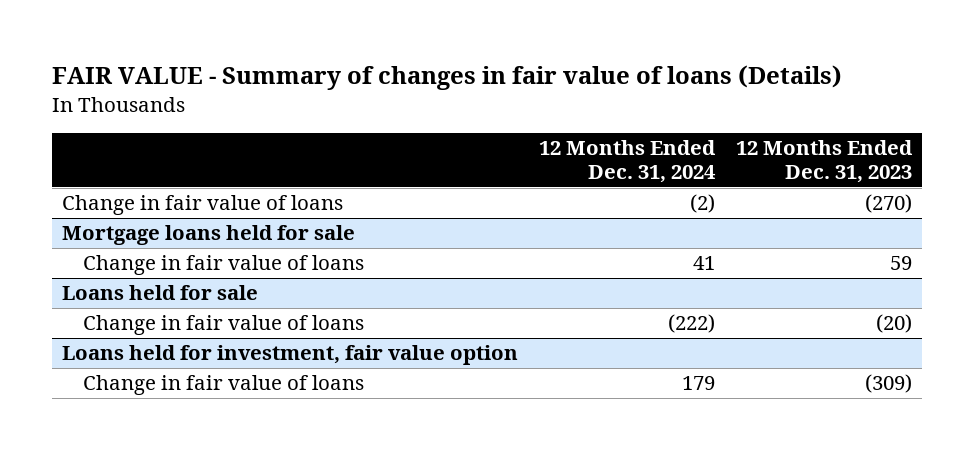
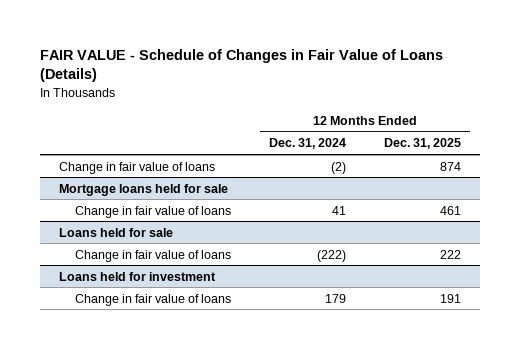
- FAIR VALUE - Summary of changes in fair value of loans (Details)
+ FAIR VALUE - Schedule of Changes in Fair Value of Loans (Details)
- | 12 Months Ended Dec. 31, 2024 | 12 Months Ended Dec. 31, 2023
+ | 12 Months Ended Dec. 31, 2024 | 12 Months Ended Dec. 31, 2025
- Loans held for investment, fair value option
+ Loans held for investment

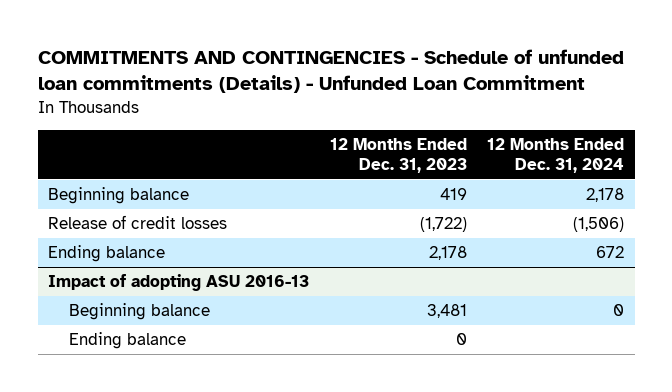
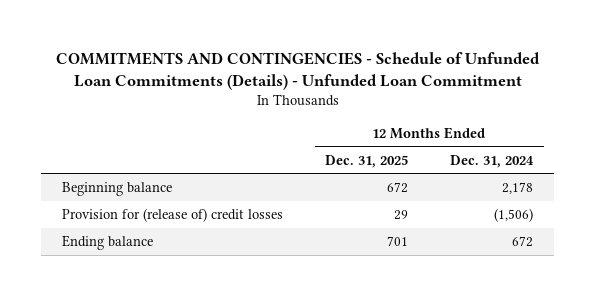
- COMMITMENTS AND CONTINGENCIES - Schedule of unfunded loan commitments (Details) - Unfunded Loan Commitment
+ COMMITMENTS AND CONTINGENCIES - Schedule of Unfunded Loan Commitments (Details) - Unfunded Loan Commitment
- | 12 Months Ended Dec. 31, 2023 | 12 Months Ended Dec. 31, 2024
+ | 12 Months Ended Dec. 31, 2025 | 12 Months Ended Dec. 31, 2024
- Release of credit losses | (1,722) | (1,506)
+ Provision for (release of) credit losses | 29 | (1,506)
- Impact of adopting ASU 2016-13
- Beginning balance | 3,481 | 0
- Ending balance | 0 |

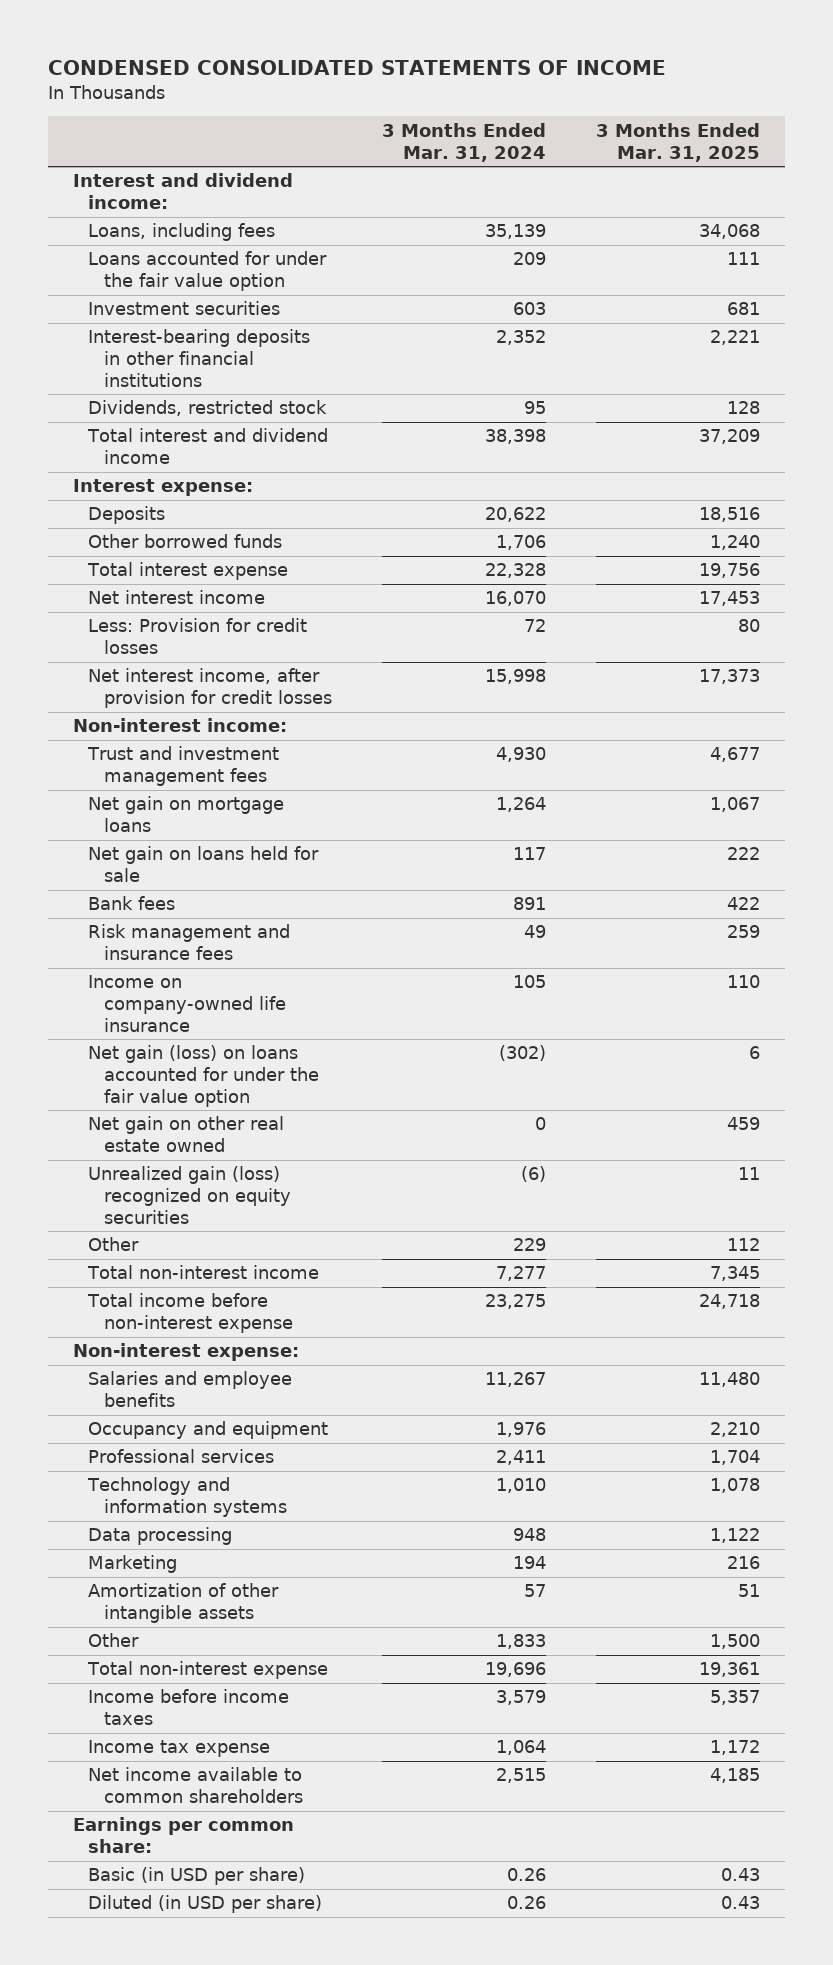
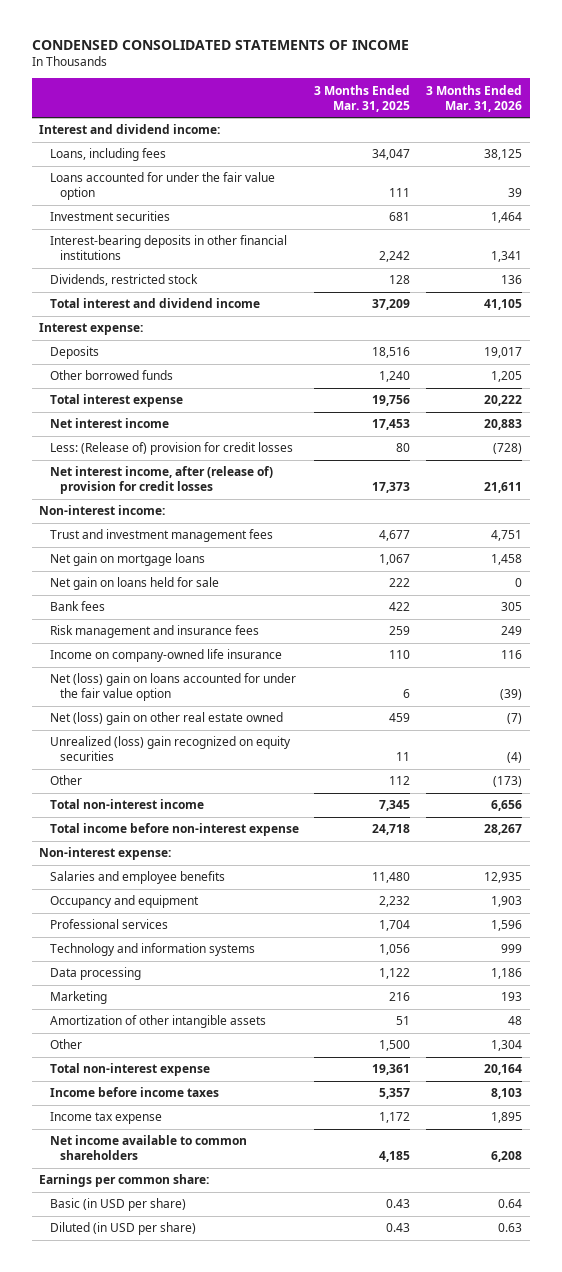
- | 3 Months Ended Mar. 31, 2024 | 3 Months Ended Mar. 31, 2025
+ | 3 Months Ended Mar. 31, 2025 | 3 Months Ended Mar. 31, 2026
- Loans, including fees | 35,139 | 34,068
+ Loans, including fees | 34,047 | 38,125
- Interest-bearing deposits in other financial institutions | 2,352 | 2,221
+ Interest-bearing deposits in other financial institutions | 2,242 | 1,341
- Less: Provision for credit losses | 72 | 80
- Net interest income, after provision for credit losses | 15,998 | 17,373
+ Less: (Release of) provision for credit losses | 80 | (728)
+ Net interest income, after (release of) provision for credit losses | 17,373 | 21,611
- Net gain (loss) on loans accounted for under the fair value option | (302) | 6
- Net gain on other real estate owned | 0 | 459
- Unrealized gain (loss) recognized on equity securities | (6) | 11
+ Net (loss) gain on loans accounted for under the fair value option | 6 | (39)
+ Net (loss) gain on other real estate owned | 459 | (7)
+ Unrealized (loss) gain recognized on equity securities | 11 | (4)
- Occupancy and equipment | 1,976 | 2,210
+ Occupancy and equipment | 2,232 | 1,903
- Technology and information systems | 1,010 | 1,078
+ Technology and information systems | 1,056 | 999

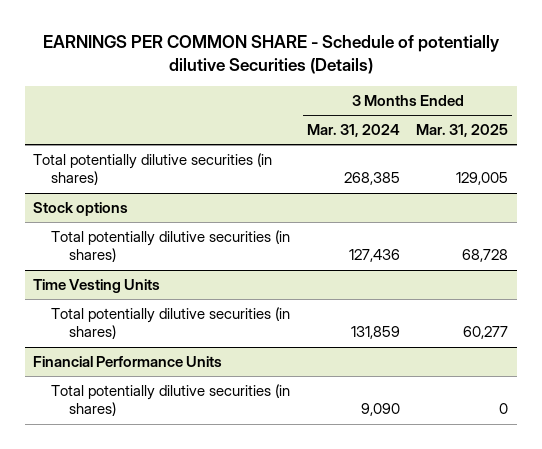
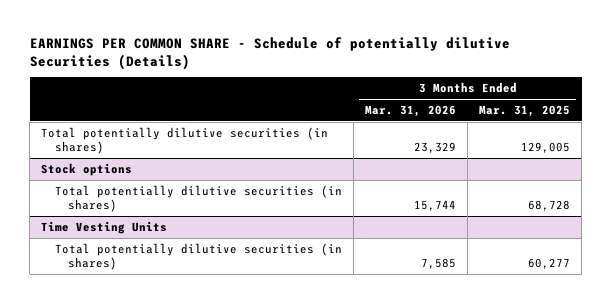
- | 3 Months Ended Mar. 31, 2024 | 3 Months Ended Mar. 31, 2025
+ | 3 Months Ended Mar. 31, 2026 | 3 Months Ended Mar. 31, 2025
- Financial Performance Units
- Total potentially dilutive securities (in shares) | 9,090 | 0

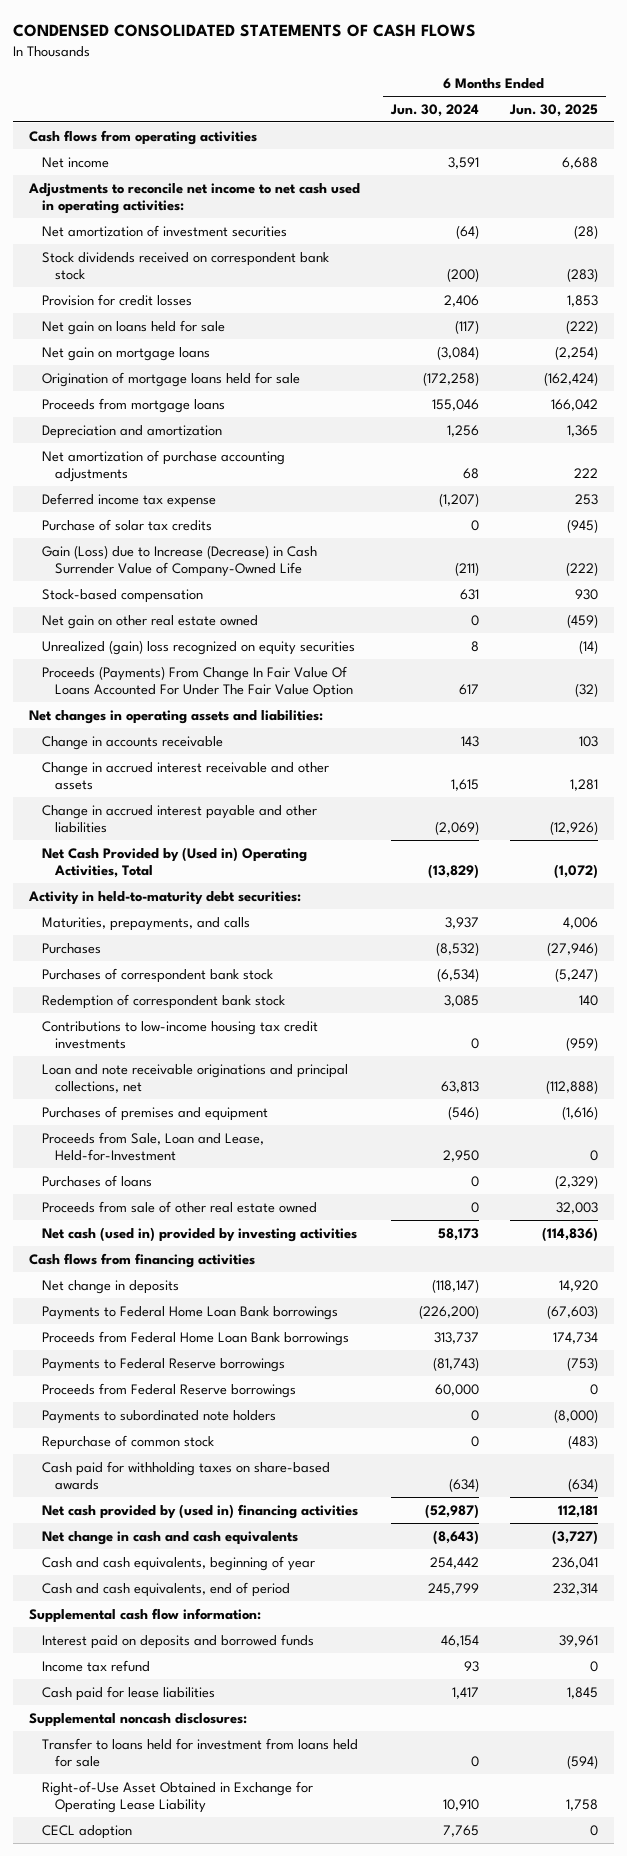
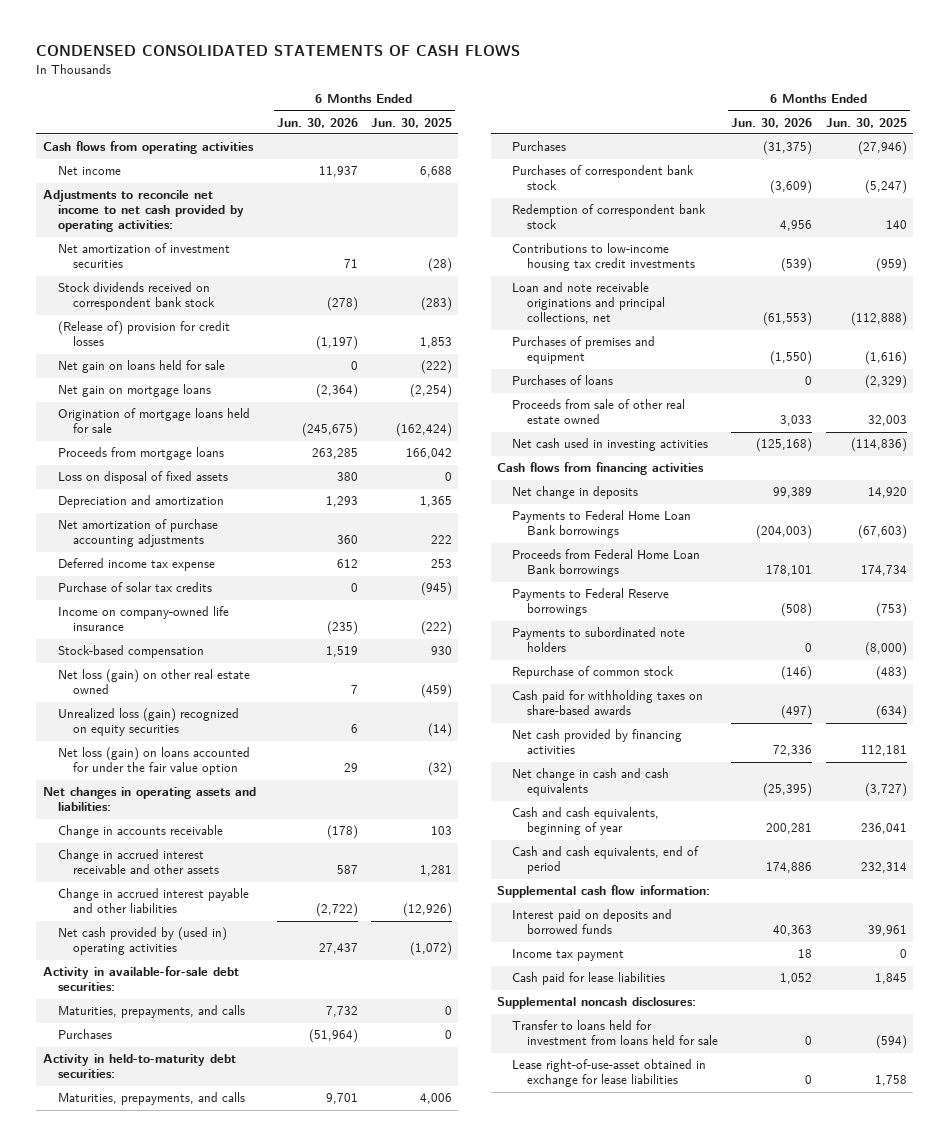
- | 6 Months Ended Jun. 30, 2024 | 6 Months Ended Jun. 30, 2025
+ | 6 Months Ended Jun. 30, 2026 | 6 Months Ended Jun. 30, 2025
- Adjustments to reconcile net income to net cash used in operating activities:
+ Adjustments to reconcile net income to net cash provided by operating activities:
- Provision for credit losses | 2,406 | 1,853
+ (Release of) provision for credit losses | (1,197) | 1,853
+ Loss on disposal of fixed assets | 380 | 0
- Gain (Loss) due to Increase (Decrease) in Cash Surrender Value of Company-Owned Life | (211) | (222)
+ Income on company-owned life insurance | (235) | (222)
- Net gain on other real estate owned | 0 | (459)
- Unrealized (gain) loss recognized on equity securities | 8 | (14)
- Proceeds (Payments) From Change In Fair Value Of Loans Accounted For Under The Fair Value Option | 617 | (32)
+ Net loss (gain) on other real estate owned | 7 | (459)
+ Unrealized loss (gain) recognized on equity securities | 6 | (14)
+ Net loss (gain) on loans accounted for under the fair value option | 29 | (32)
- Net Cash Provided by (Used in) Operating Activities, Total | (13,829) | (1,072)
+ Net cash provided by (used in) operating activities | 27,437 | (1,072)
+ Activity in available-for-sale debt securities:
+ Maturities, prepayments, and calls | 7,732 | 0
+ Purchases | (51,964) | 0
- Proceeds from Sale, Loan and Lease, Held-for-Investment | 2,950 | 0
- Net cash (used in) provided by investing activities | 58,173 | (114,836)
+ Net cash used in investing activities | (125,168) | (114,836)
- Proceeds from Federal Reserve borrowings | 60,000 | 0
- Net cash provided by (used in) financing activities | (52,987) | 112,181
+ Net cash provided by financing activities | 72,336 | 112,181
- Income tax refund | 93 | 0
+ Income tax payment | 18 | 0
- Right-of-Use Asset Obtained in Exchange for Operating Lease Liability | 10,910 | 1,758
- CECL adoption | 7,765 | 0
+ Lease right-of-use-asset obtained in exchange for lease liabilities | 0 | 1,758

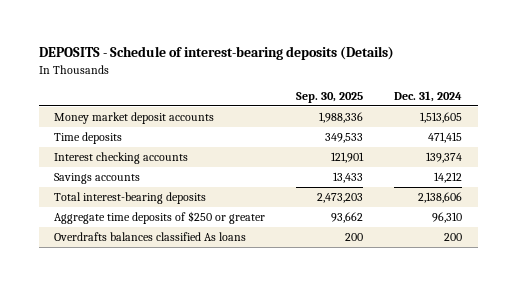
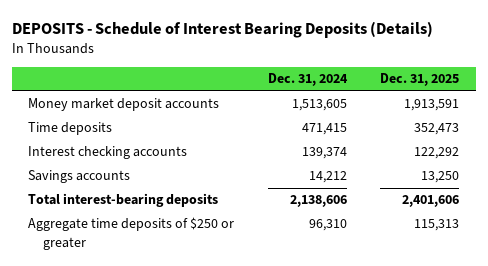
- DEPOSITS - Schedule of interest-bearing deposits (Details)
+ DEPOSITS - Schedule of Interest Bearing Deposits (Details)
- | Sep. 30, 2025 | Dec. 31, 2024
+ | Dec. 31, 2024 | Dec. 31, 2025
- Overdrafts balances classified As loans | 200 | 200

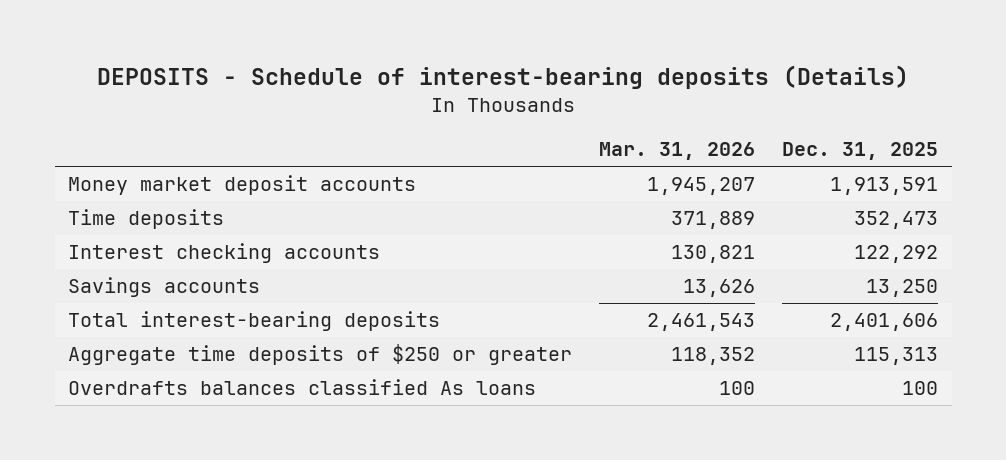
- DEPOSITS - Schedule of Interest Bearing Deposits (Details)
+ DEPOSITS - Schedule of interest-bearing deposits (Details)
- | Dec. 31, 2024 | Dec. 31, 2025
+ | Mar. 31, 2026 | Dec. 31, 2025
+ Overdrafts balances classified As loans | 100 | 100

